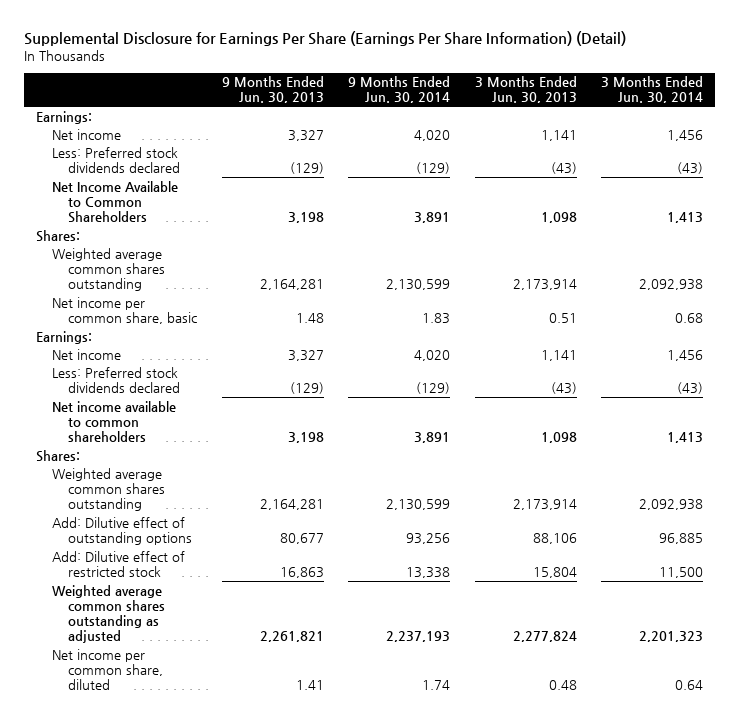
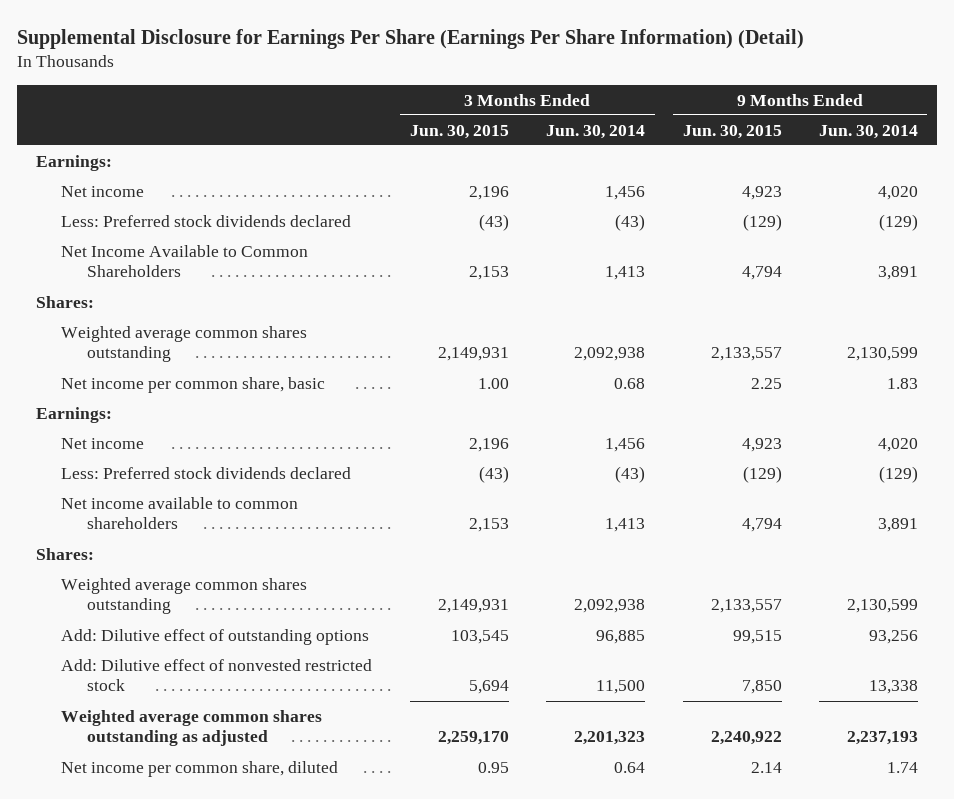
- | 9 Months Ended Jun. 30, 2013 | 9 Months Ended Jun. 30, 2014 | 3 Months Ended Jun. 30, 2013 | 3 Months Ended Jun. 30, 2014
+ | 3 Months Ended Jun. 30, 2015 | 3 Months Ended Jun. 30, 2014 | 9 Months Ended Jun. 30, 2015 | 9 Months Ended Jun. 30, 2014
- Add: Dilutive effect of restricted stock | 16,863 | 13,338 | 15,804 | 11,500
+ Add: Dilutive effect of nonvested restricted stock | 5,694 | 11,500 | 7,850 | 13,338

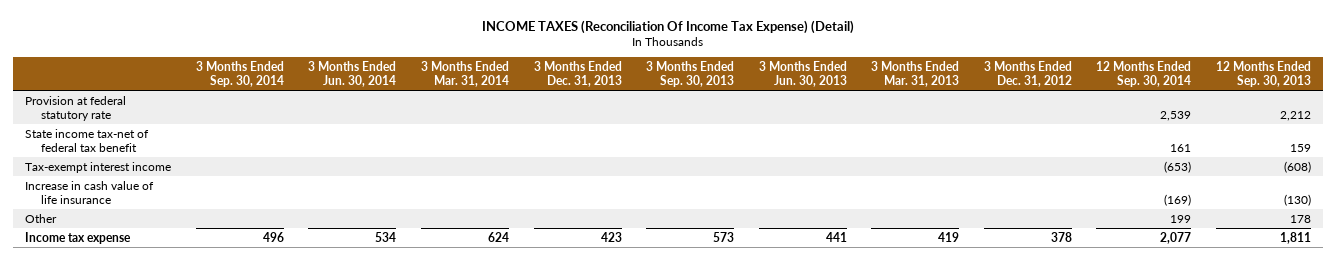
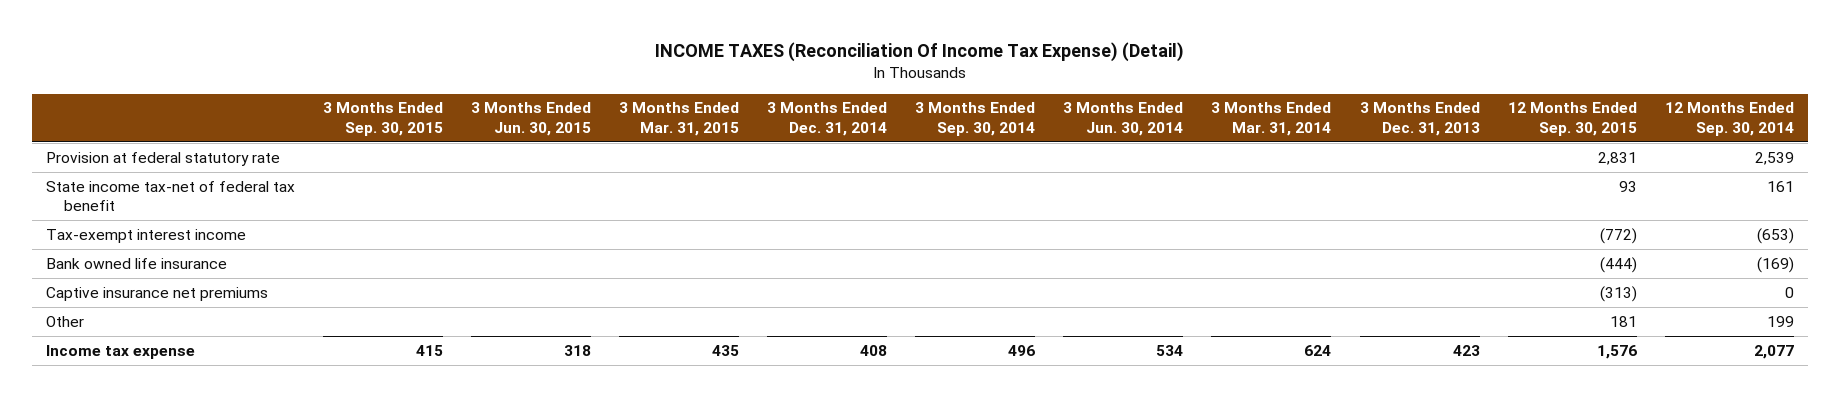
- | 3 Months Ended Sep. 30, 2014 | 3 Months Ended Jun. 30, 2014 | 3 Months Ended Mar. 31, 2014 | 3 Months Ended Dec. 31, 2013 | 3 Months Ended Sep. 30, 2013 | 3 Months Ended Jun. 30, 2013 | 3 Months Ended Mar. 31, 2013 | 3 Months Ended Dec. 31, 2012 | 12 Months Ended Sep. 30, 2014 | 12 Months Ended Sep. 30, 2013
+ | 3 Months Ended Sep. 30, 2015 | 3 Months Ended Jun. 30, 2015 | 3 Months Ended Mar. 31, 2015 | 3 Months Ended Dec. 31, 2014 | 3 Months Ended Sep. 30, 2014 | 3 Months Ended Jun. 30, 2014 | 3 Months Ended Mar. 31, 2014 | 3 Months Ended Dec. 31, 2013 | 12 Months Ended Sep. 30, 2015 | 12 Months Ended Sep. 30, 2014
- Increase in cash value of life insurance | | | | | | | | | (169) | (130)
+ Bank owned life insurance | | | | | | | | | (444) | (169)
+ Captive insurance net premiums | | | | | | | | | (313) | 0

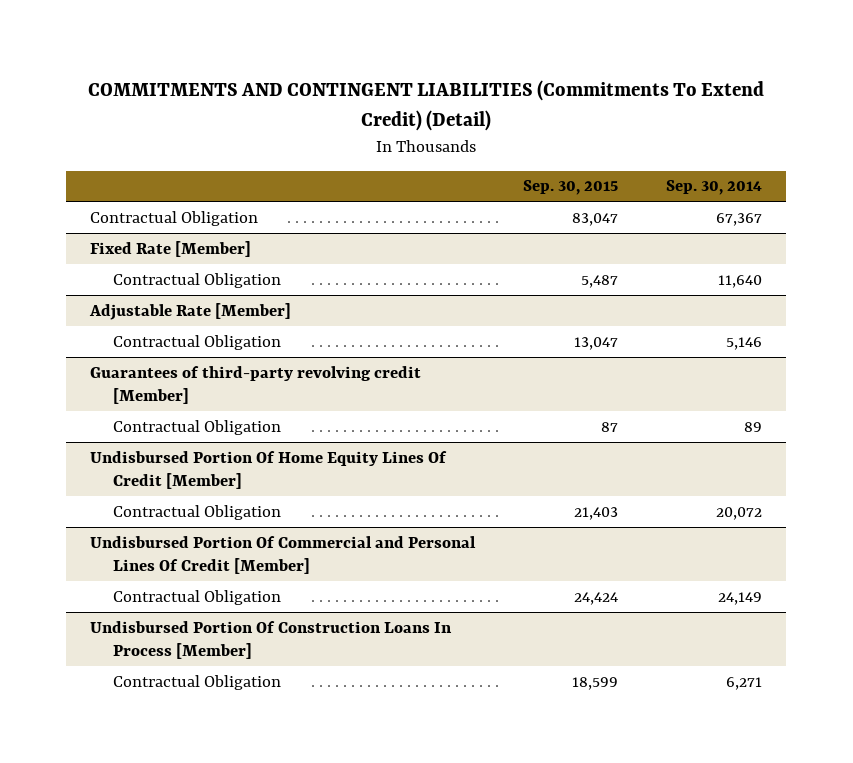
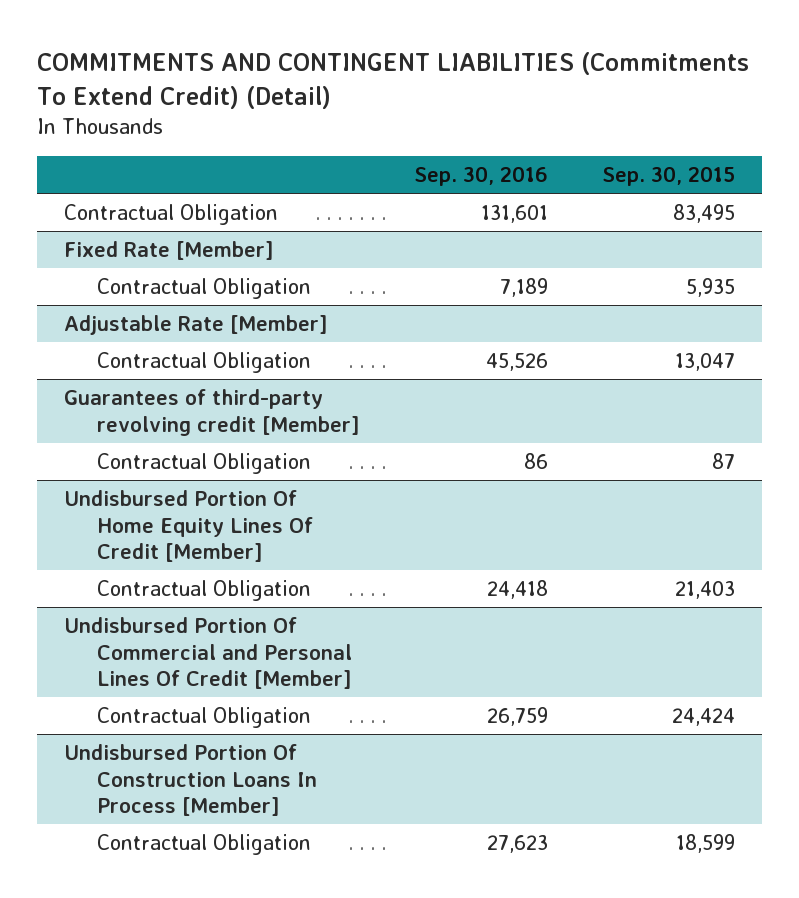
- | Sep. 30, 2015 | Sep. 30, 2014
+ | Sep. 30, 2016 | Sep. 30, 2015
- Contractual Obligation | 83,047 | 67,367
+ Contractual Obligation | 131,601 | 83,495
@ Fixed Rate [Member]
- Contractual Obligation | 5,487 | 11,640
+ Contractual Obligation | 7,189 | 5,935

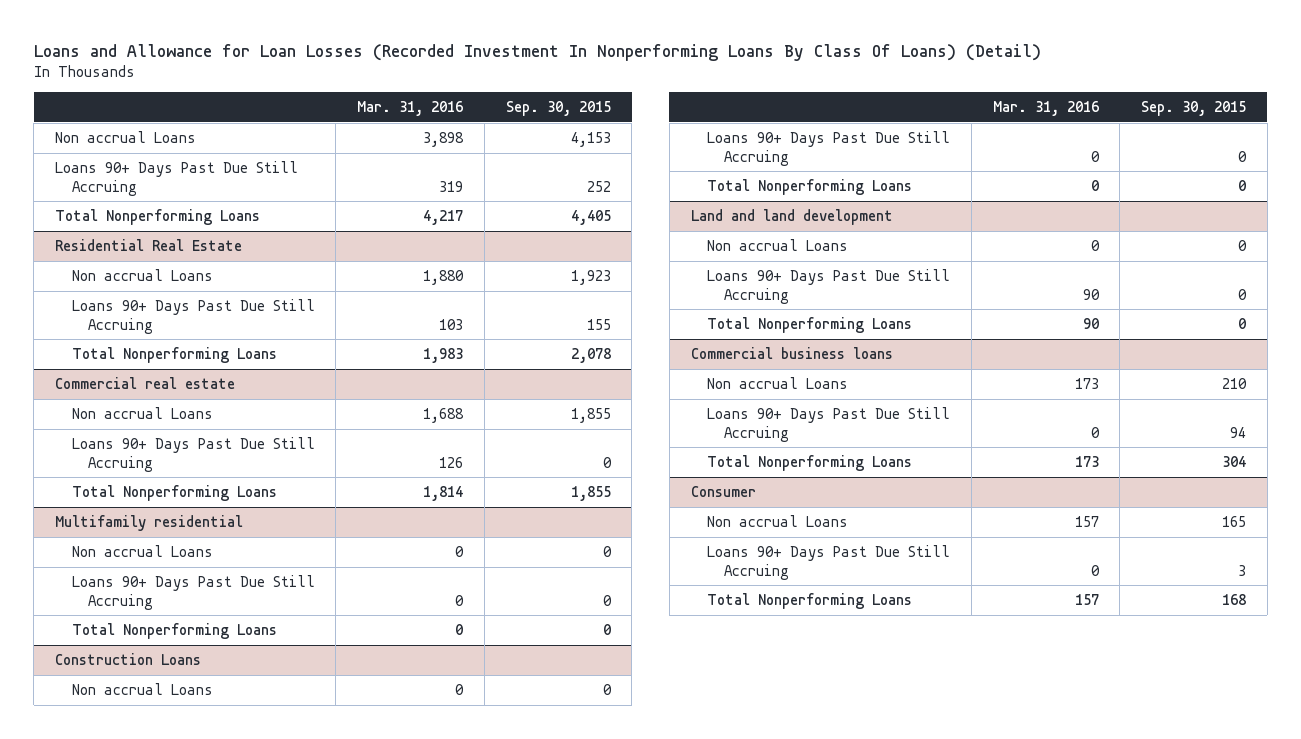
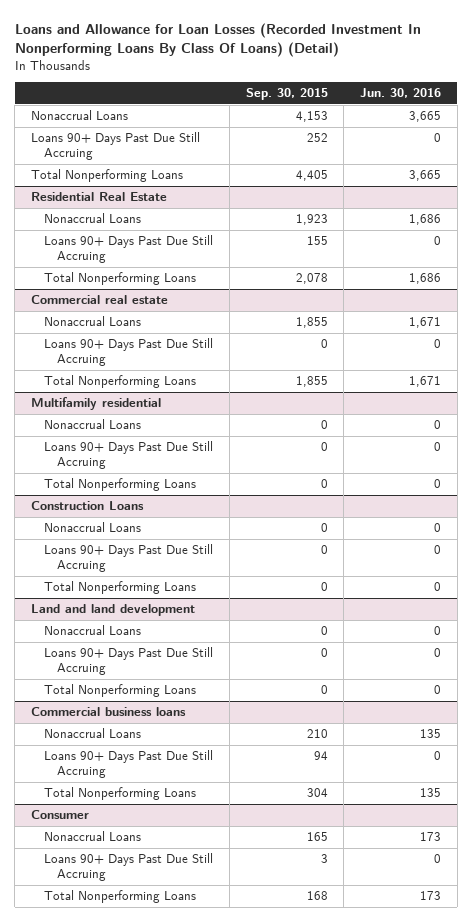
- | Mar. 31, 2016 | Sep. 30, 2015
+ | Sep. 30, 2015 | Jun. 30, 2016
- Non accrual Loans | 3,898 | 4,153
+ Nonaccrual Loans | 4,153 | 3,665
@ Residential Real Estate
- Non accrual Loans | 1,880 | 1,923
+ Nonaccrual Loans | 1,923 | 1,686
@ Commercial real estate
- Non accrual Loans | 1,688 | 1,855
+ Nonaccrual Loans | 1,855 | 1,671
@ Multifamily residential
- Non accrual Loans | 0 | 0
+ Nonaccrual Loans | 0 | 0
@ Construction Loans
- Non accrual Loans | 0 | 0
+ Nonaccrual Loans | 0 | 0
@ Land and land development
- Non accrual Loans | 0 | 0
+ Nonaccrual Loans | 0 | 0
@ Commercial business loans
- Non accrual Loans | 173 | 210
+ Nonaccrual Loans | 210 | 135
@ Consumer
- Non accrual Loans | 157 | 165
+ Nonaccrual Loans | 165 | 173

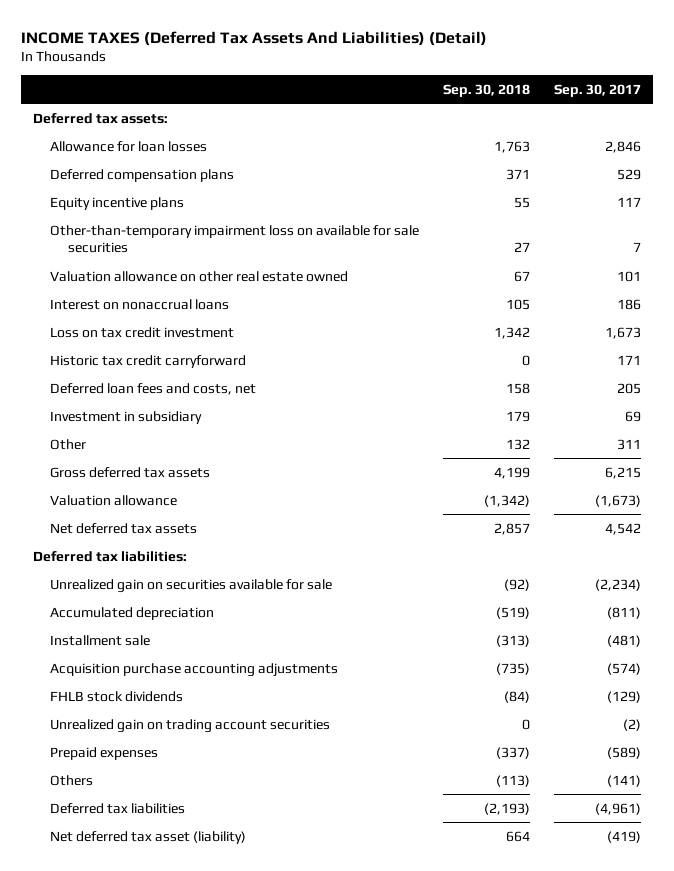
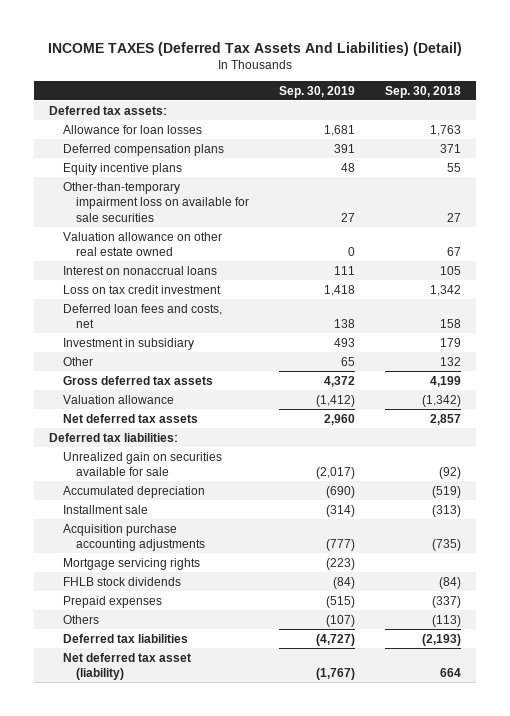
- | Sep. 30, 2018 | Sep. 30, 2017
+ | Sep. 30, 2019 | Sep. 30, 2018
- Historic tax credit carryforward | 0 | 171
+ Mortgage servicing rights | (223) |
- Unrealized gain on trading account securities | 0 | (2)

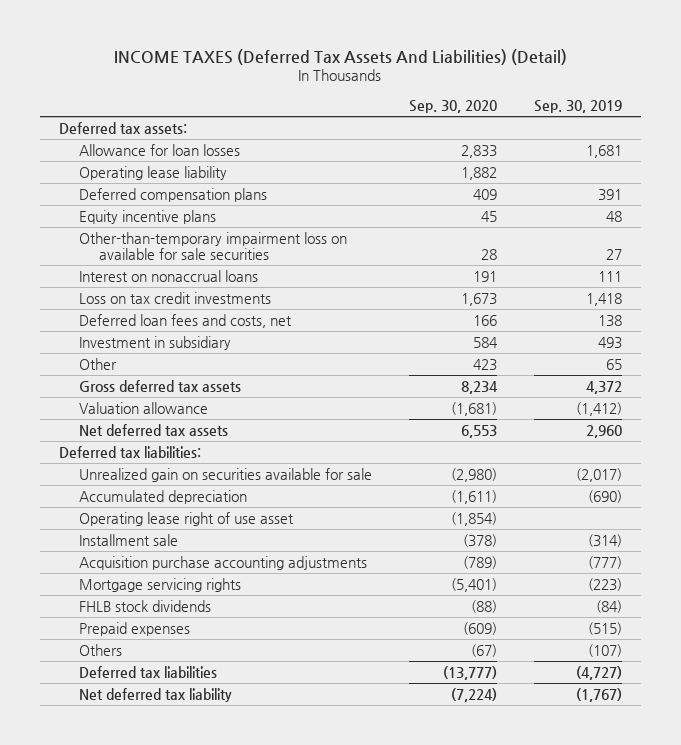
- | Sep. 30, 2019 | Sep. 30, 2018
+ | Sep. 30, 2020 | Sep. 30, 2019
+ Operating lease liability | 1,882 |
- Valuation allowance on other real estate owned | 0 | 67
- Loss on tax credit investment | 1,418 | 1,342
+ Loss on tax credit investments | 1,673 | 1,418
+ Operating lease right of use asset | (1,854) |
- Net deferred tax asset (liability) | (1,767) | 664
+ Net deferred tax liability | (7,224) | (1,767)

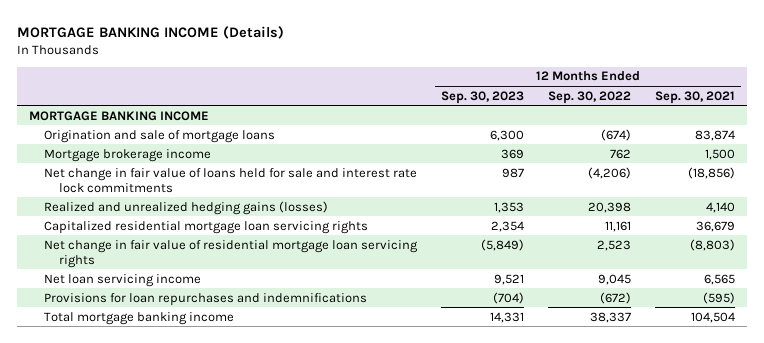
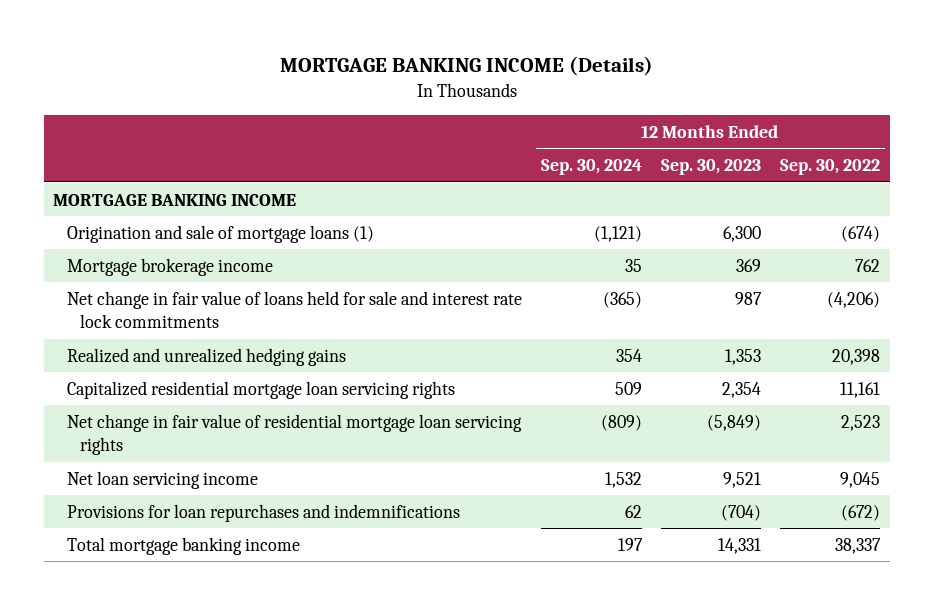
- | 12 Months Ended Sep. 30, 2023 | 12 Months Ended Sep. 30, 2022 | 12 Months Ended Sep. 30, 2021
+ | 12 Months Ended Sep. 30, 2024 | 12 Months Ended Sep. 30, 2023 | 12 Months Ended Sep. 30, 2022
- Origination and sale of mortgage loans | 6,300 | (674) | 83,874
+ Origination and sale of mortgage loans (1) | (1,121) | 6,300 | (674)
- Realized and unrealized hedging gains (losses) | 1,353 | 20,398 | 4,140
+ Realized and unrealized hedging gains | 354 | 1,353 | 20,398

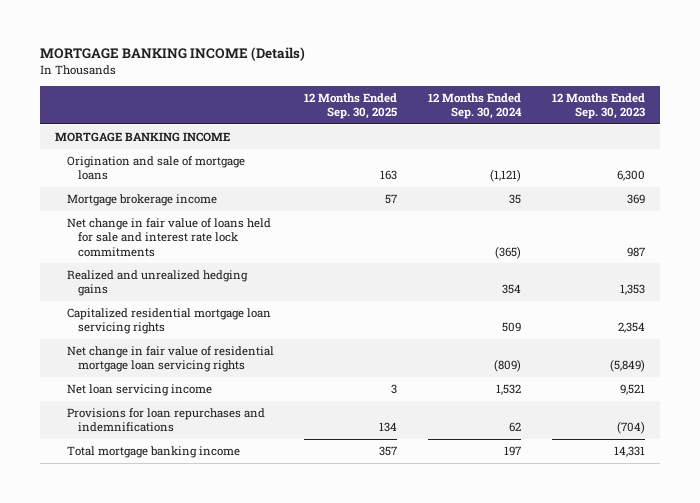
- | 12 Months Ended Sep. 30, 2024 | 12 Months Ended Sep. 30, 2023 | 12 Months Ended Sep. 30, 2022
+ | 12 Months Ended Sep. 30, 2025 | 12 Months Ended Sep. 30, 2024 | 12 Months Ended Sep. 30, 2023
- Origination and sale of mortgage loans (1) | (1,121) | 6,300 | (674)
+ Origination and sale of mortgage loans | 163 | (1,121) | 6,300

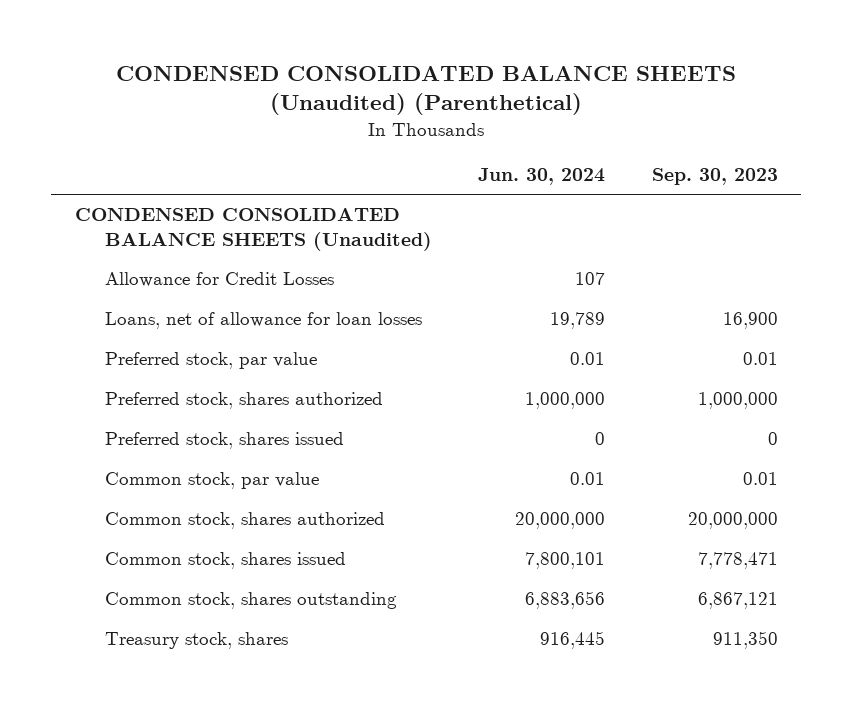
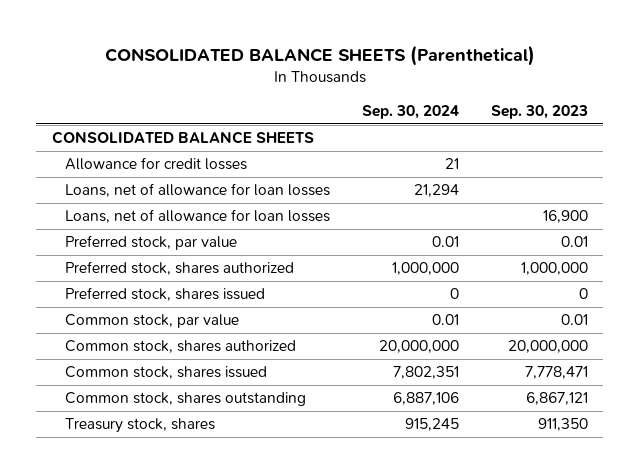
- CONDENSED CONSOLIDATED BALANCE SHEETS (Unaudited) (Parenthetical)
+ CONSOLIDATED BALANCE SHEETS (Parenthetical)
- | Jun. 30, 2024 | Sep. 30, 2023
+ | Sep. 30, 2024 | Sep. 30, 2023
- CONDENSED CONSOLIDATED BALANCE SHEETS (Unaudited)
- Allowance for Credit Losses | 107 |
+ CONSOLIDATED BALANCE SHEETS
+ Allowance for credit losses | 21 |
+ Loans, net of allowance for loan losses | 21,294 |

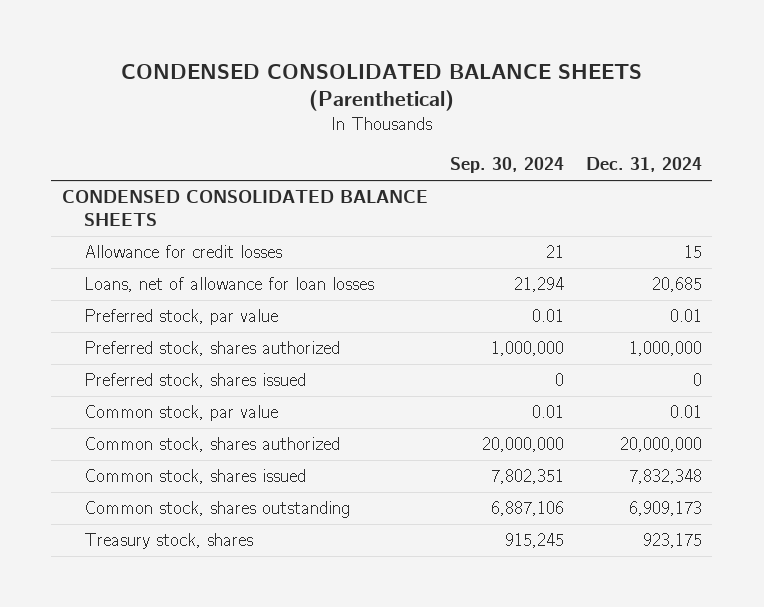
- CONSOLIDATED BALANCE SHEETS (Parenthetical)
+ CONDENSED CONSOLIDATED BALANCE SHEETS (Parenthetical)
- | Sep. 30, 2024 | Sep. 30, 2023
+ | Sep. 30, 2024 | Dec. 31, 2024
- CONSOLIDATED BALANCE SHEETS
+ CONDENSED CONSOLIDATED BALANCE SHEETS
- Loans, net of allowance for loan losses | | 16,900

